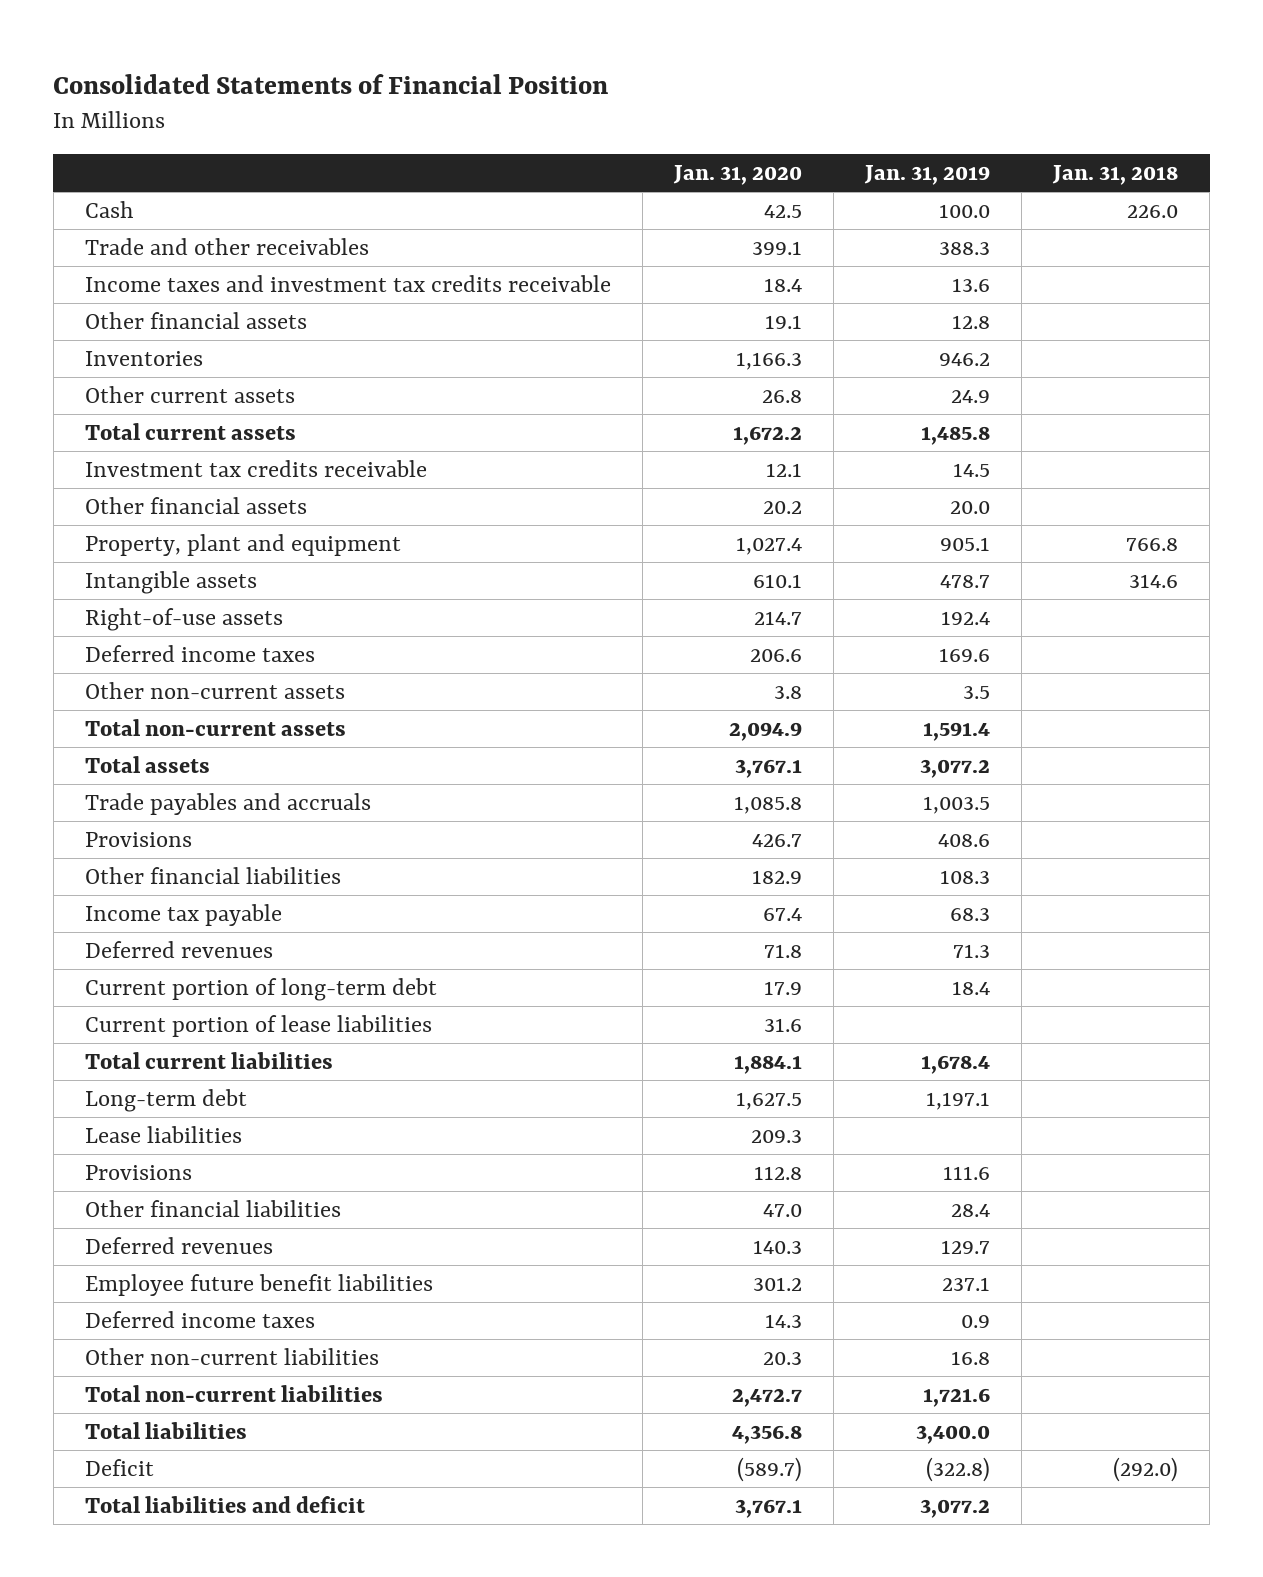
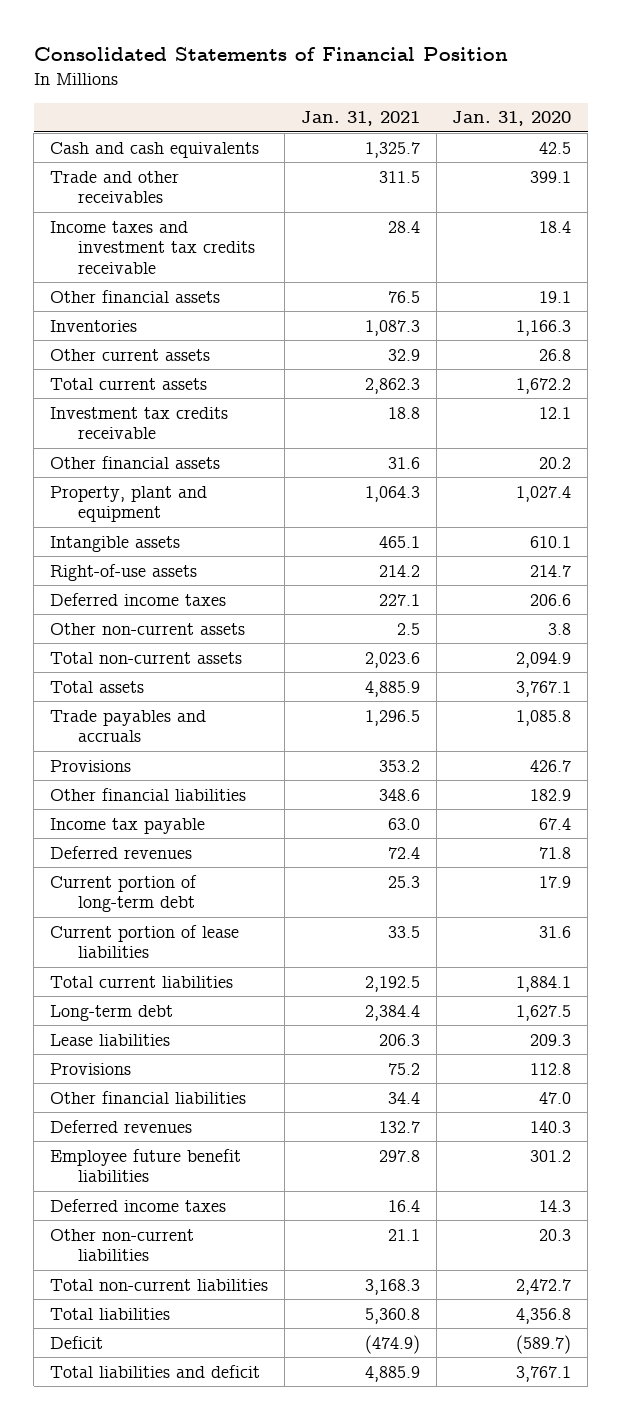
- | Jan. 31, 2020 | Jan. 31, 2019 | Jan. 31, 2018
+ | Jan. 31, 2021 | Jan. 31, 2020
- Cash | 42.5 | 100.0 | 226.0
+ Cash and cash equivalents | 1,325.7 | 42.5

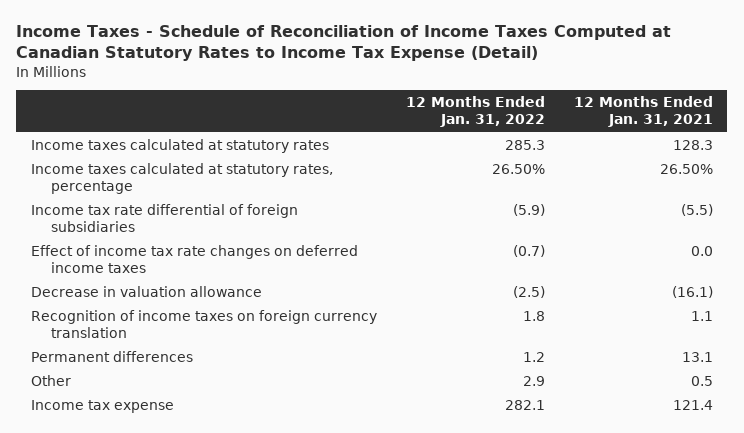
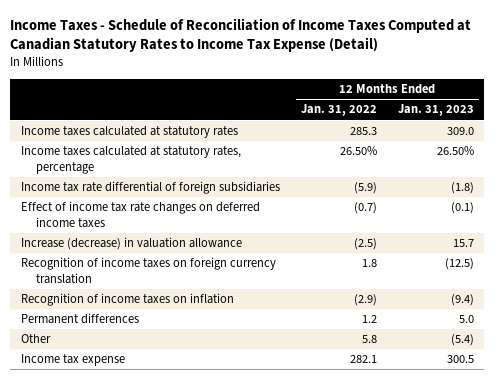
- | 12 Months Ended Jan. 31, 2022 | 12 Months Ended Jan. 31, 2021
+ | 12 Months Ended Jan. 31, 2022 | 12 Months Ended Jan. 31, 2023
- Decrease in valuation allowance | (2.5) | (16.1)
+ Increase (decrease) in valuation allowance | (2.5) | 15.7
+ Recognition of income taxes on inflation | (2.9) | (9.4)
- Other | 2.9 | 0.5
+ Other | 5.8 | (5.4)

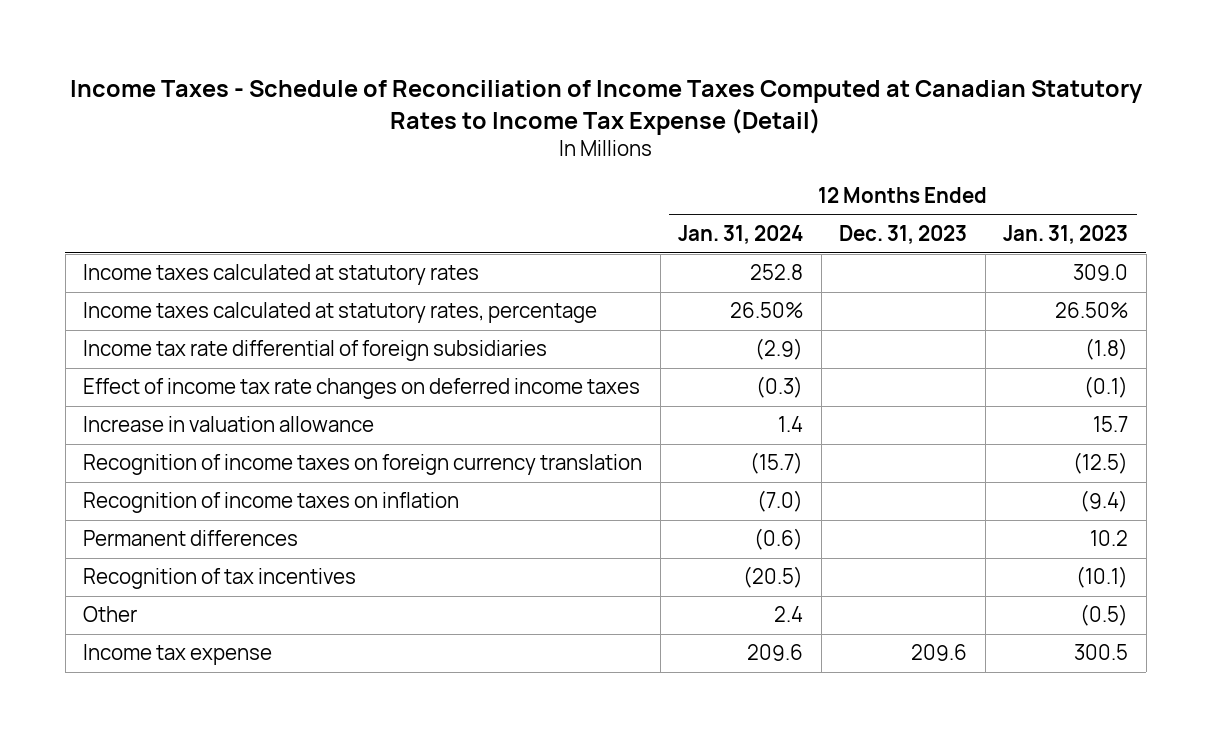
- | 12 Months Ended Jan. 31, 2022 | 12 Months Ended Jan. 31, 2023
+ | 12 Months Ended Jan. 31, 2024 | 12 Months Ended Dec. 31, 2023 | 12 Months Ended Jan. 31, 2023
- Increase (decrease) in valuation allowance | (2.5) | 15.7
+ Increase in valuation allowance | 1.4 | | 15.7
- Permanent differences | 1.2 | 5.0
- Other | 5.8 | (5.4)
+ Permanent differences | (0.6) | | 10.2
+ Recognition of tax incentives | (20.5) | | (10.1)
+ Other | 2.4 | | (0.5)

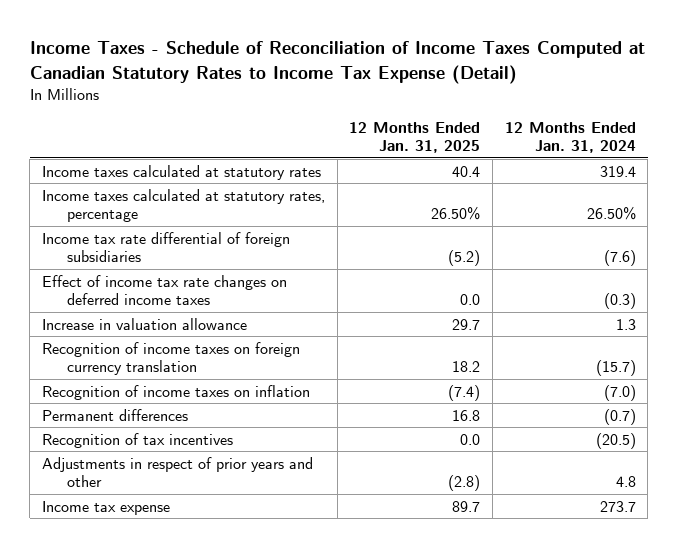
- | 12 Months Ended Jan. 31, 2024 | 12 Months Ended Dec. 31, 2023 | 12 Months Ended Jan. 31, 2023
+ | 12 Months Ended Jan. 31, 2025 | 12 Months Ended Jan. 31, 2024
- Income taxes calculated at statutory rates | 252.8 | | 309.0
+ Income taxes calculated at statutory rates | 40.4 | 319.4
- Income tax rate differential of foreign subsidiaries | (2.9) | | (1.8)
+ Income tax rate differential of foreign subsidiaries | (5.2) | (7.6)
- Increase in valuation allowance | 1.4 | | 15.7
+ Increase in valuation allowance | 29.7 | 1.3
- Permanent differences | (0.6) | | 10.2
+ Permanent differences | 16.8 | (0.7)
- Other | 2.4 | | (0.5)
- Income tax expense | 209.6 | 209.6 | 300.5
+ Adjustments in respect of prior years and other | (2.8) | 4.8
+ Income tax expense | 89.7 | 273.7

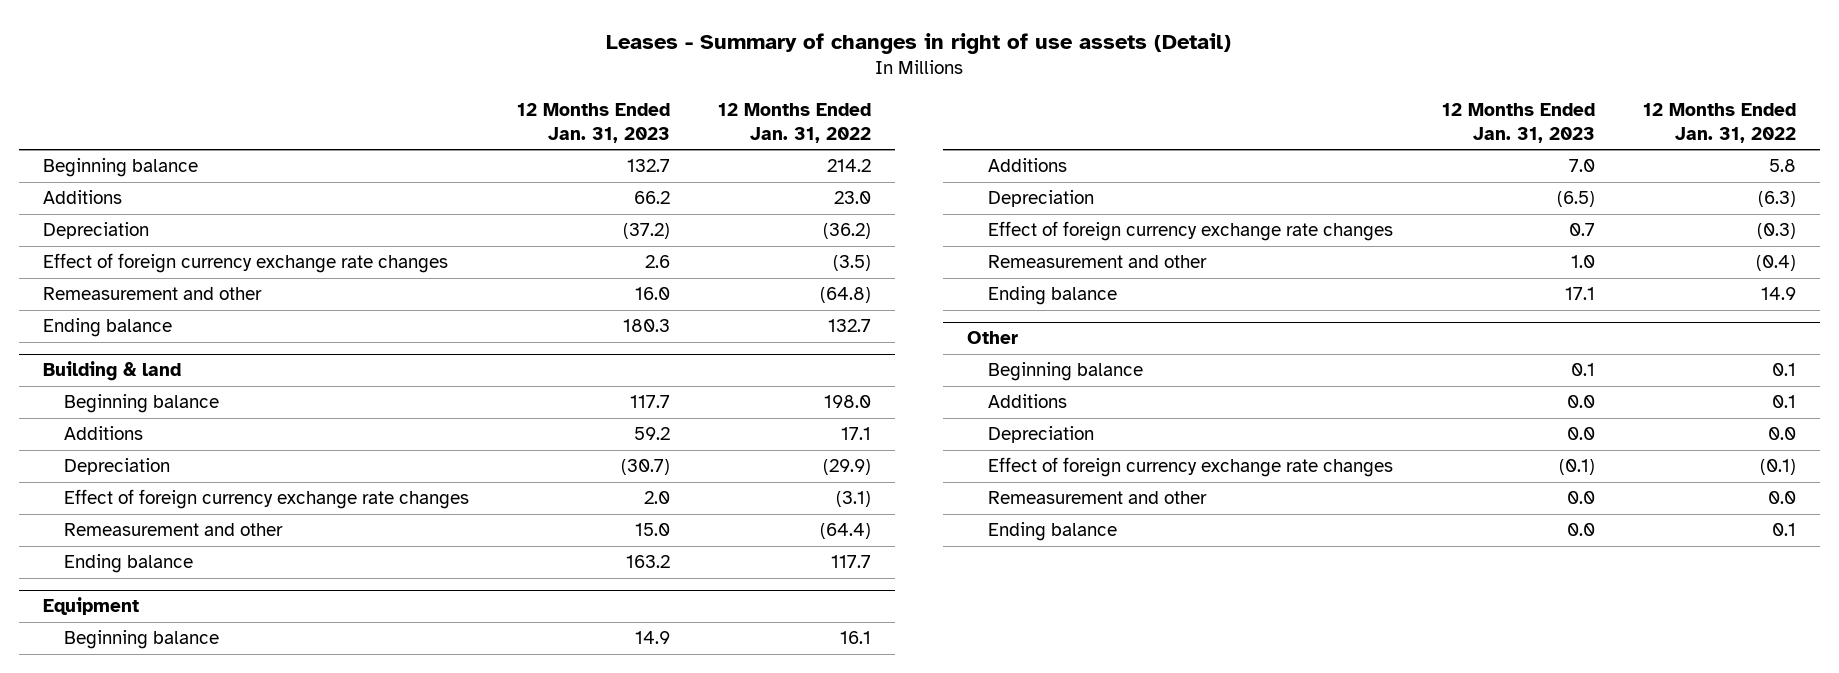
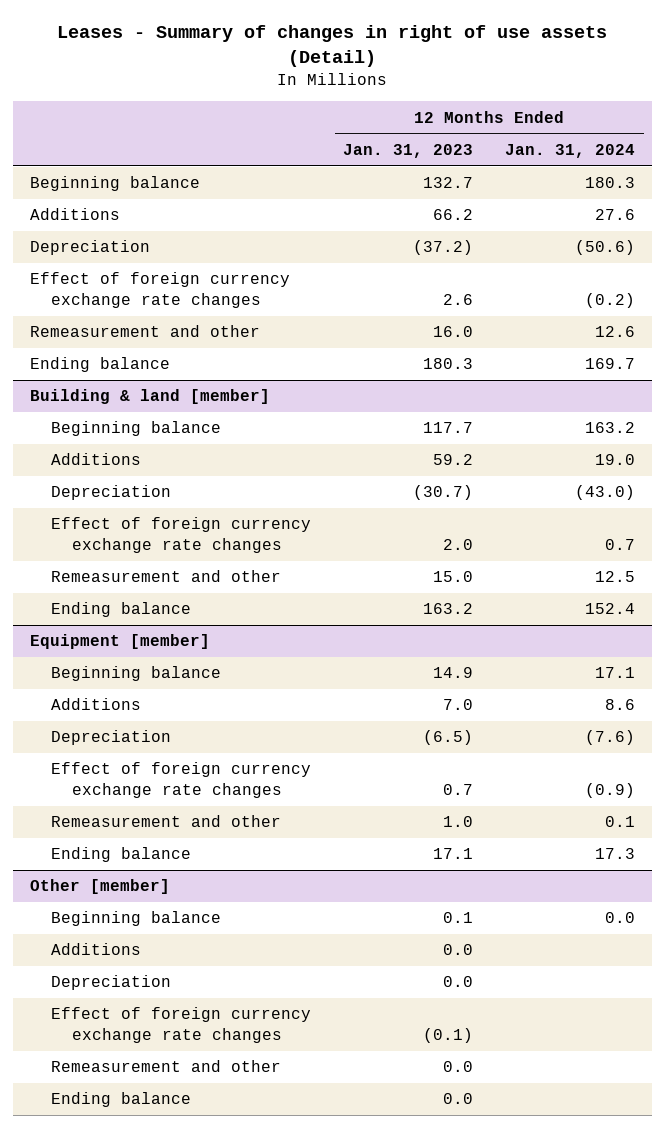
- | 12 Months Ended Jan. 31, 2023 | 12 Months Ended Jan. 31, 2022
+ | 12 Months Ended Jan. 31, 2023 | 12 Months Ended Jan. 31, 2024
- Building & land
+ Building & land [member]
- Equipment
+ Equipment [member]
- Other
+ Other [member]

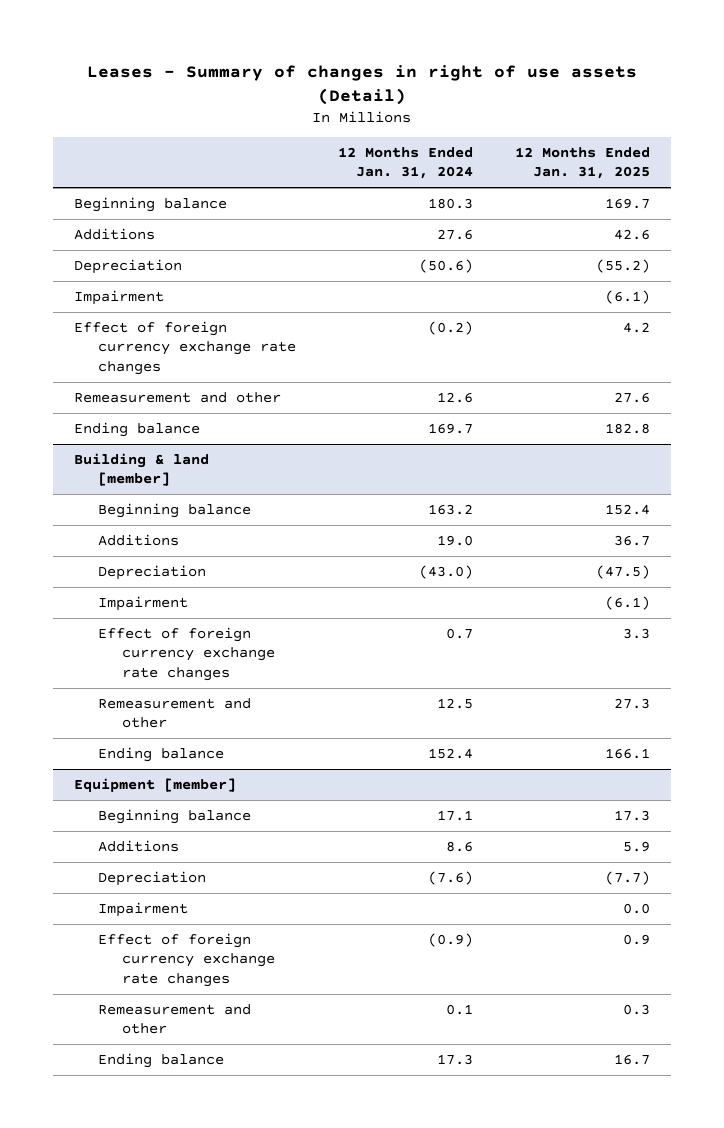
- | 12 Months Ended Jan. 31, 2023 | 12 Months Ended Jan. 31, 2024
+ | 12 Months Ended Jan. 31, 2024 | 12 Months Ended Jan. 31, 2025
+ Impairment | | (6.1)
@ Building & land [member]
+ Impairment | | (6.1)
@ Equipment [member]
+ Impairment | | 0.0
- Other [member]
- Beginning balance | 0.1 | 0.0
- Additions | 0.0 |
- Depreciation | 0.0 |
- Effect of foreign currency exchange rate changes | (0.1) |
- Remeasurement and other | 0.0 |
- Ending balance | 0.0 |

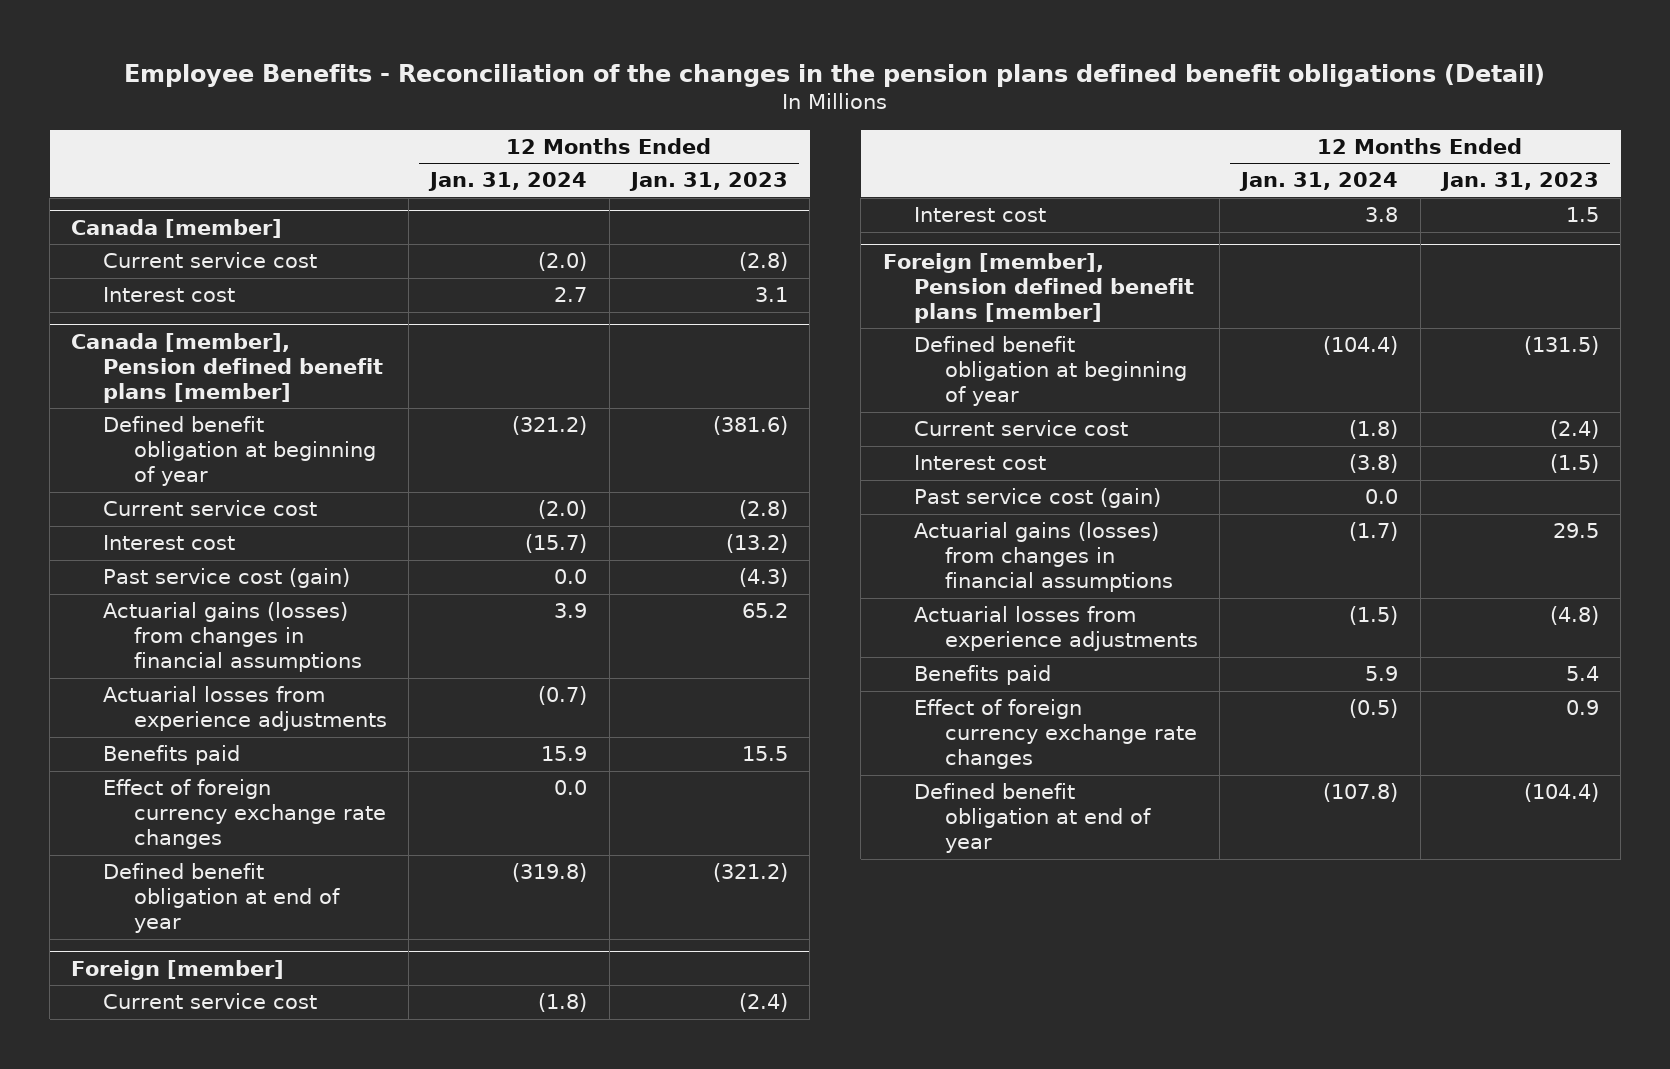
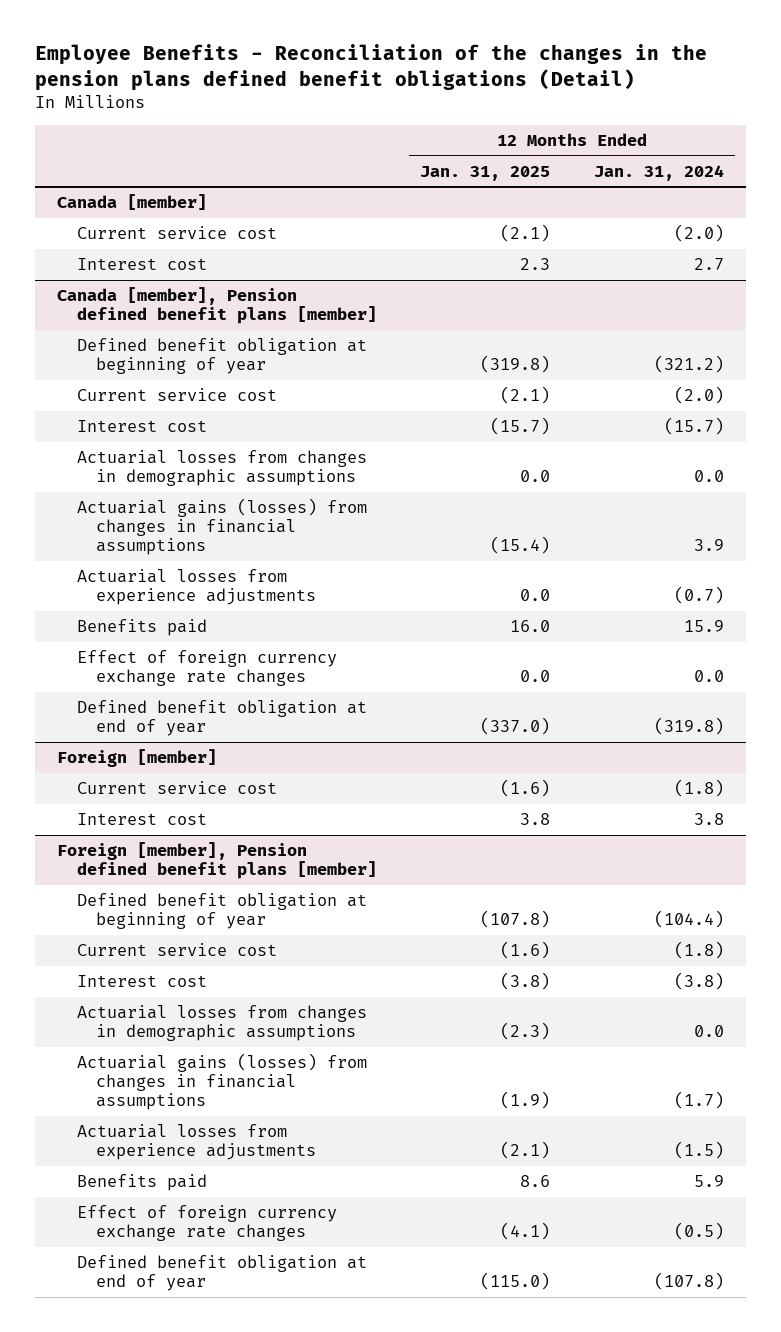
- | 12 Months Ended Jan. 31, 2024 | 12 Months Ended Jan. 31, 2023
+ | 12 Months Ended Jan. 31, 2025 | 12 Months Ended Jan. 31, 2024
@ Canada [member], Pension defined benefit plans [member]
- Past service cost (gain) | 0.0 | (4.3)
+ Actuarial losses from changes in demographic assumptions | 0.0 | 0.0
@ Foreign [member], Pension defined benefit plans [member]
- Past service cost (gain) | 0.0 |
+ Actuarial losses from changes in demographic assumptions | (2.3) | 0.0

